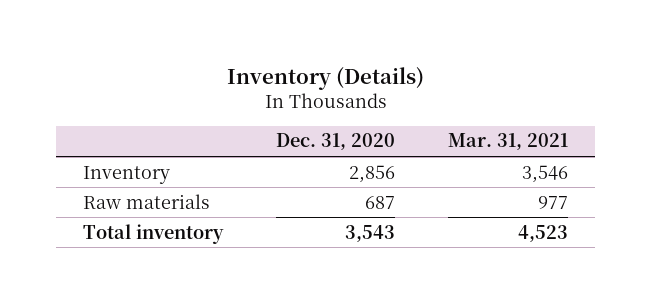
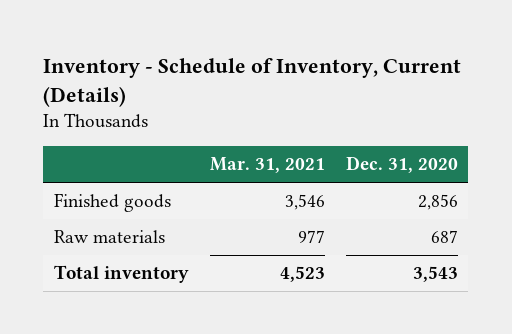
- Inventory (Details)
+ Inventory - Schedule of Inventory, Current (Details)
- | Dec. 31, 2020 | Mar. 31, 2021
+ | Mar. 31, 2021 | Dec. 31, 2020
- Inventory | 2,856 | 3,546
+ Finished goods | 3,546 | 2,856

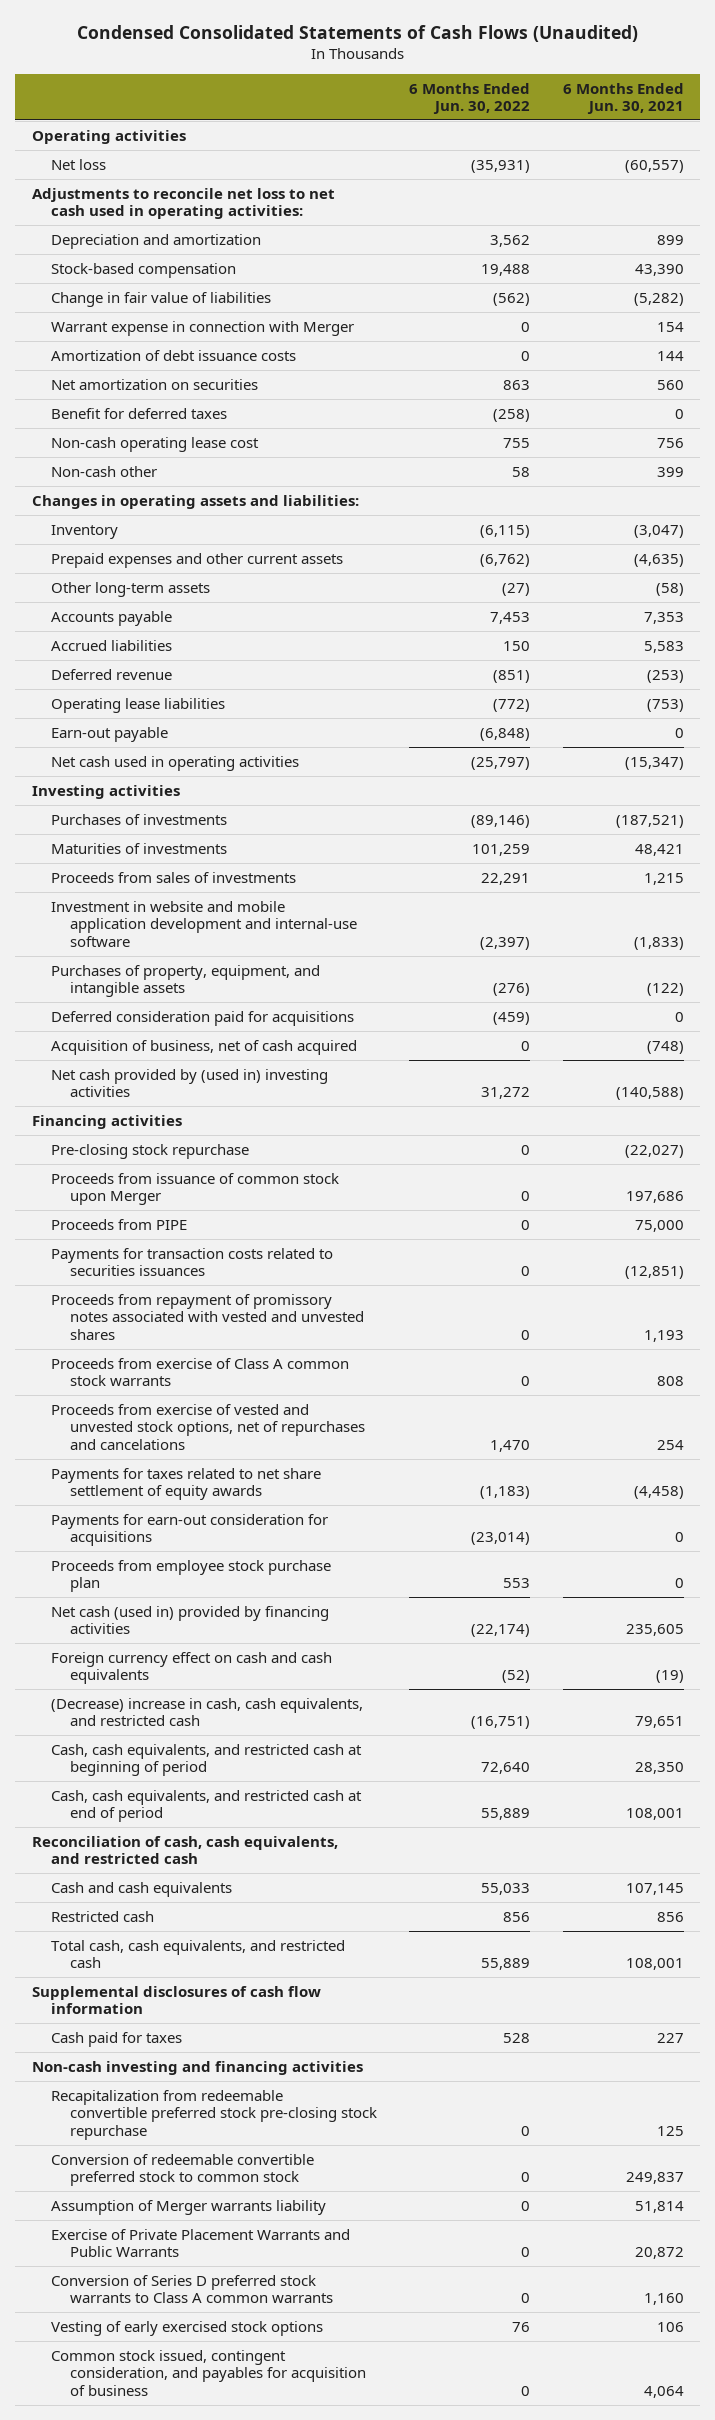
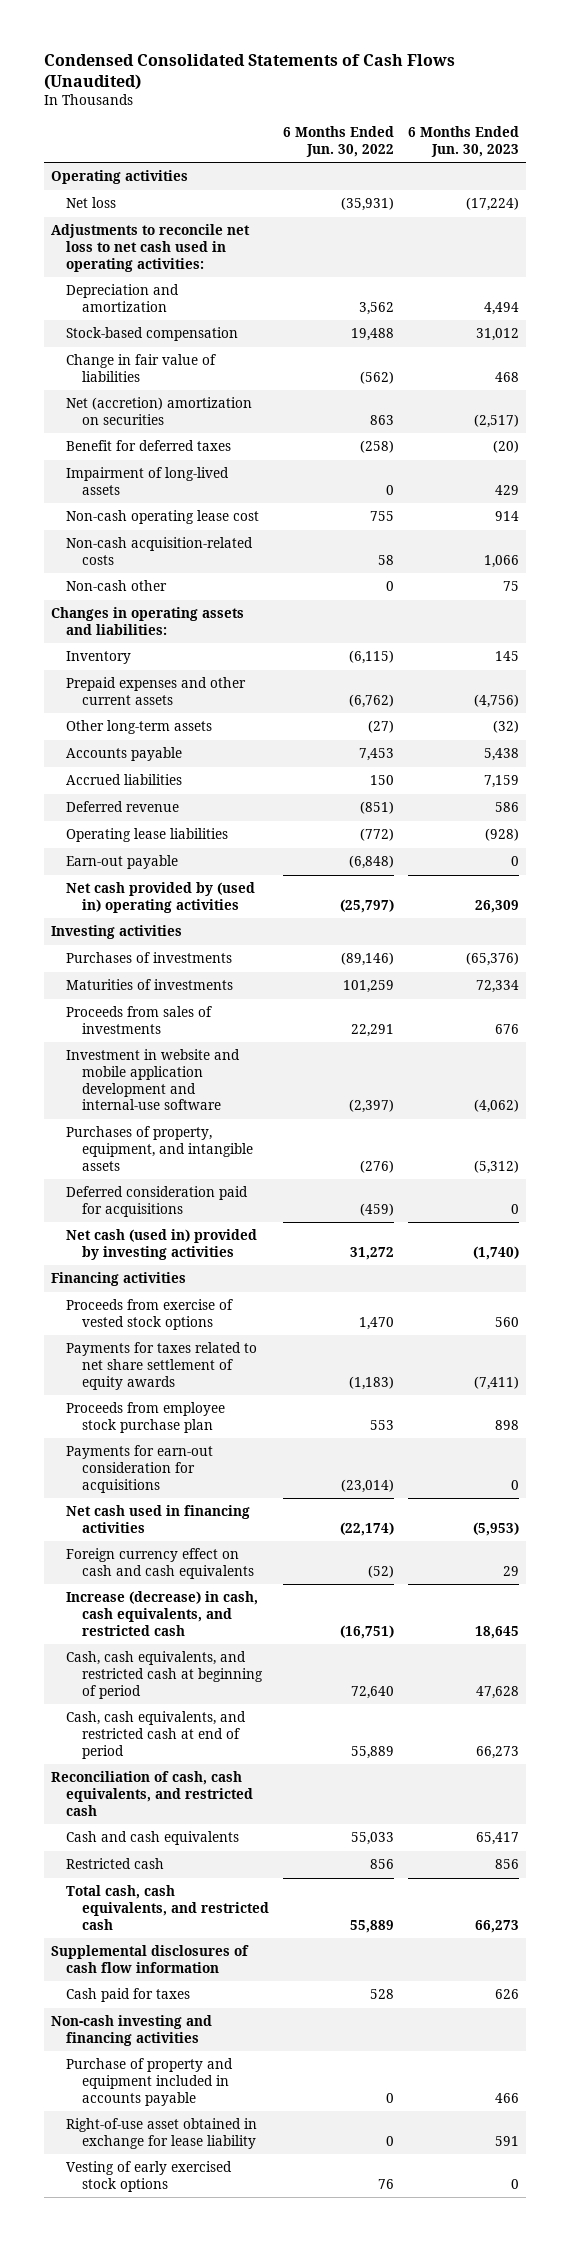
- | 6 Months Ended Jun. 30, 2022 | 6 Months Ended Jun. 30, 2021
+ | 6 Months Ended Jun. 30, 2022 | 6 Months Ended Jun. 30, 2023
- Warrant expense in connection with Merger | 0 | 154
- Amortization of debt issuance costs | 0 | 144
- Net amortization on securities | 863 | 560
+ Net (accretion) amortization on securities | 863 | (2,517)
+ Impairment of long-lived assets | 0 | 429
- Non-cash other | 58 | 399
+ Non-cash acquisition-related costs | 58 | 1,066
+ Non-cash other | 0 | 75
- Net cash used in operating activities | (25,797) | (15,347)
+ Net cash provided by (used in) operating activities | (25,797) | 26,309
- Acquisition of business, net of cash acquired | 0 | (748)
- Net cash provided by (used in) investing activities | 31,272 | (140,588)
+ Net cash (used in) provided by investing activities | 31,272 | (1,740)
- Pre-closing stock repurchase | 0 | (22,027)
- Proceeds from issuance of common stock upon Merger | 0 | 197,686
- Proceeds from PIPE | 0 | 75,000
- Payments for transaction costs related to securities issuances | 0 | (12,851)
- Proceeds from repayment of promissory notes associated with vested and unvested shares | 0 | 1,193
- Proceeds from exercise of Class A common stock warrants | 0 | 808
- Proceeds from exercise of vested and unvested stock options, net of repurchases and cancelations | 1,470 | 254
+ Proceeds from exercise of vested stock options | 1,470 | 560
- Net cash (used in) provided by financing activities | (22,174) | 235,605
moved down: Payments for earn-out consideration for acquisitions | (23,014) | 0
+ Net cash used in financing activities | (22,174) | (5,953)
- (Decrease) increase in cash, cash equivalents, and restricted cash | (16,751) | 79,651
+ Increase (decrease) in cash, cash equivalents, and restricted cash | (16,751) | 18,645
- Recapitalization from redeemable convertible preferred stock pre-closing stock repurchase | 0 | 125
- Conversion of redeemable convertible preferred stock to common stock | 0 | 249,837
- Assumption of Merger warrants liability | 0 | 51,814
- Exercise of Private Placement Warrants and Public Warrants | 0 | 20,872
- Conversion of Series D preferred stock warrants to Class A common warrants | 0 | 1,160
+ Purchase of property and equipment included in accounts payable | 0 | 466
+ Right-of-use asset obtained in exchange for lease liability | 0 | 591
- Common stock issued, contingent consideration, and payables for acquisition of business | 0 | 4,064

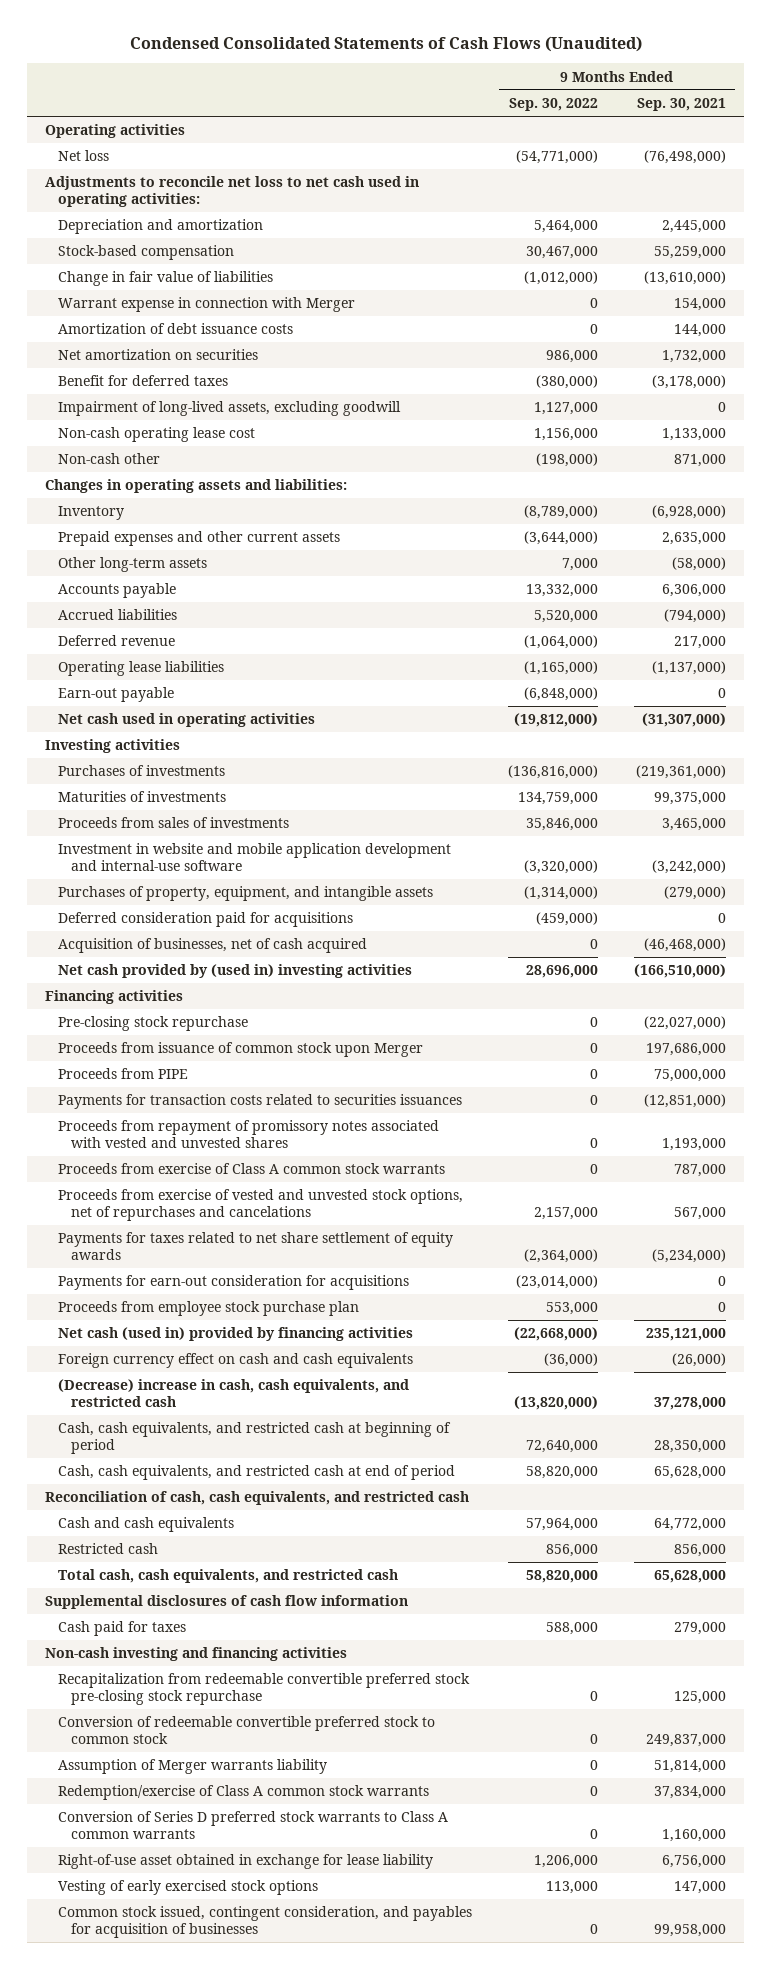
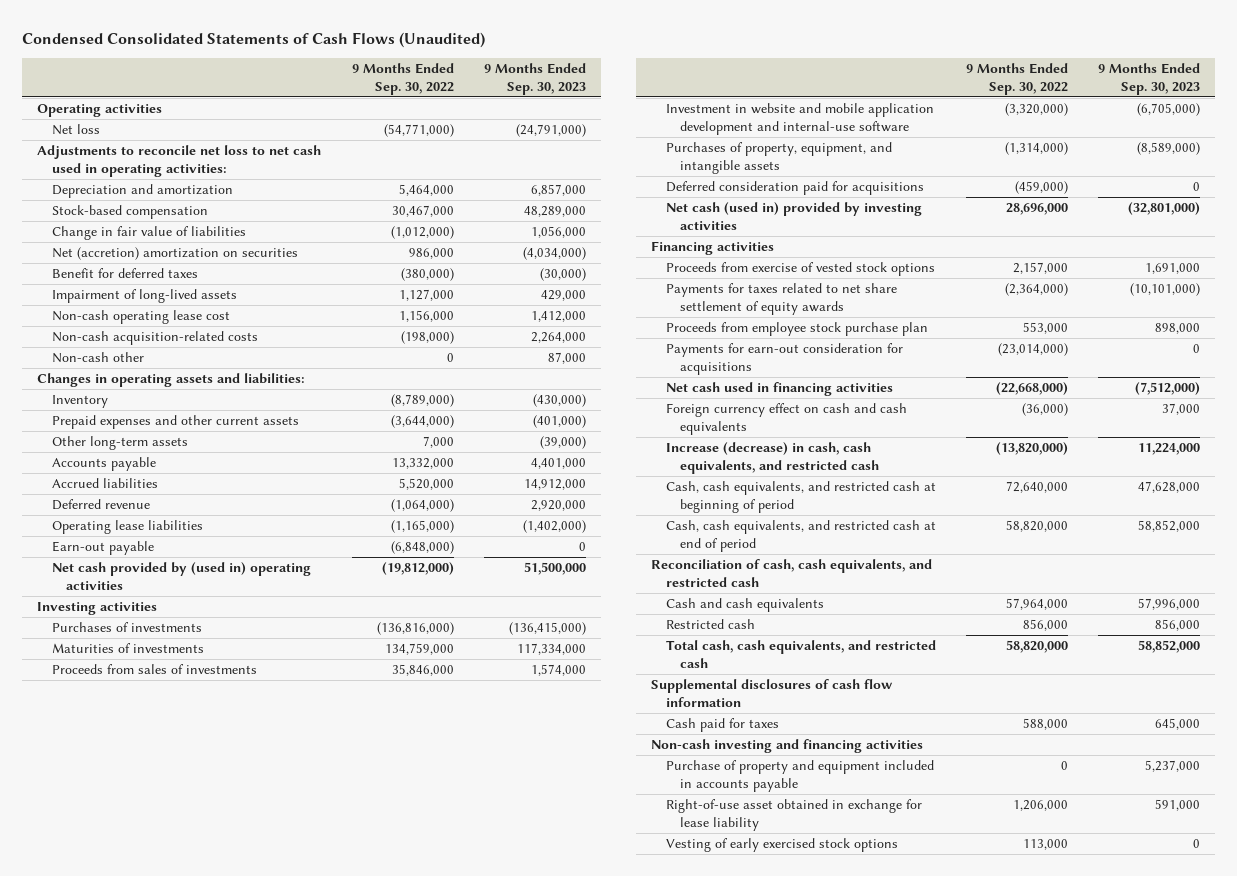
- | 9 Months Ended Sep. 30, 2022 | 9 Months Ended Sep. 30, 2021
+ | 9 Months Ended Sep. 30, 2022 | 9 Months Ended Sep. 30, 2023
- Warrant expense in connection with Merger | 0 | 154,000
- Amortization of debt issuance costs | 0 | 144,000
- Net amortization on securities | 986,000 | 1,732,000
+ Net (accretion) amortization on securities | 986,000 | (4,034,000)
- Impairment of long-lived assets, excluding goodwill | 1,127,000 | 0
+ Impairment of long-lived assets | 1,127,000 | 429,000
- Non-cash other | (198,000) | 871,000
+ Non-cash acquisition-related costs | (198,000) | 2,264,000
+ Non-cash other | 0 | 87,000
- Net cash used in operating activities | (19,812,000) | (31,307,000)
+ Net cash provided by (used in) operating activities | (19,812,000) | 51,500,000
- Acquisition of businesses, net of cash acquired | 0 | (46,468,000)
- Net cash provided by (used in) investing activities | 28,696,000 | (166,510,000)
+ Net cash (used in) provided by investing activities | 28,696,000 | (32,801,000)
- Pre-closing stock repurchase | 0 | (22,027,000)
- Proceeds from issuance of common stock upon Merger | 0 | 197,686,000
- Proceeds from PIPE | 0 | 75,000,000
- Payments for transaction costs related to securities issuances | 0 | (12,851,000)
- Proceeds from repayment of promissory notes associated with vested and unvested shares | 0 | 1,193,000
- Proceeds from exercise of Class A common stock warrants | 0 | 787,000
- Proceeds from exercise of vested and unvested stock options, net of repurchases and cancelations | 2,157,000 | 567,000
+ Proceeds from exercise of vested stock options | 2,157,000 | 1,691,000
- Net cash (used in) provided by financing activities | (22,668,000) | 235,121,000
moved down: Payments for earn-out consideration for acquisitions | (23,014,000) | 0
+ Net cash used in financing activities | (22,668,000) | (7,512,000)
- (Decrease) increase in cash, cash equivalents, and restricted cash | (13,820,000) | 37,278,000
+ Increase (decrease) in cash, cash equivalents, and restricted cash | (13,820,000) | 11,224,000
- Recapitalization from redeemable convertible preferred stock pre-closing stock repurchase | 0 | 125,000
- Conversion of redeemable convertible preferred stock to common stock | 0 | 249,837,000
- Assumption of Merger warrants liability | 0 | 51,814,000
- Redemption/exercise of Class A common stock warrants | 0 | 37,834,000
- Conversion of Series D preferred stock warrants to Class A common warrants | 0 | 1,160,000
+ Purchase of property and equipment included in accounts payable | 0 | 5,237,000
- Common stock issued, contingent consideration, and payables for acquisition of businesses | 0 | 99,958,000

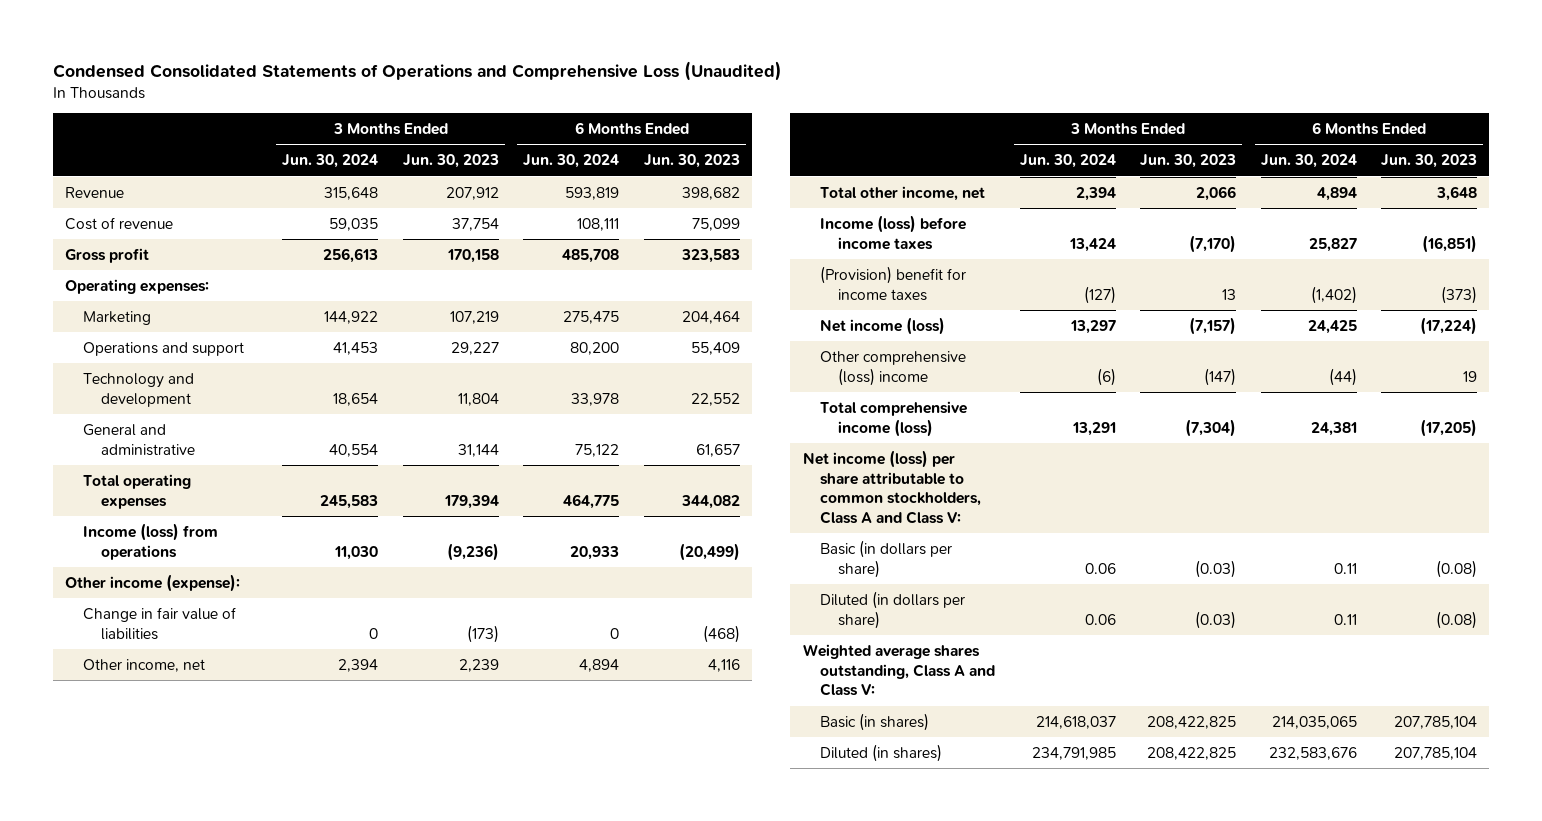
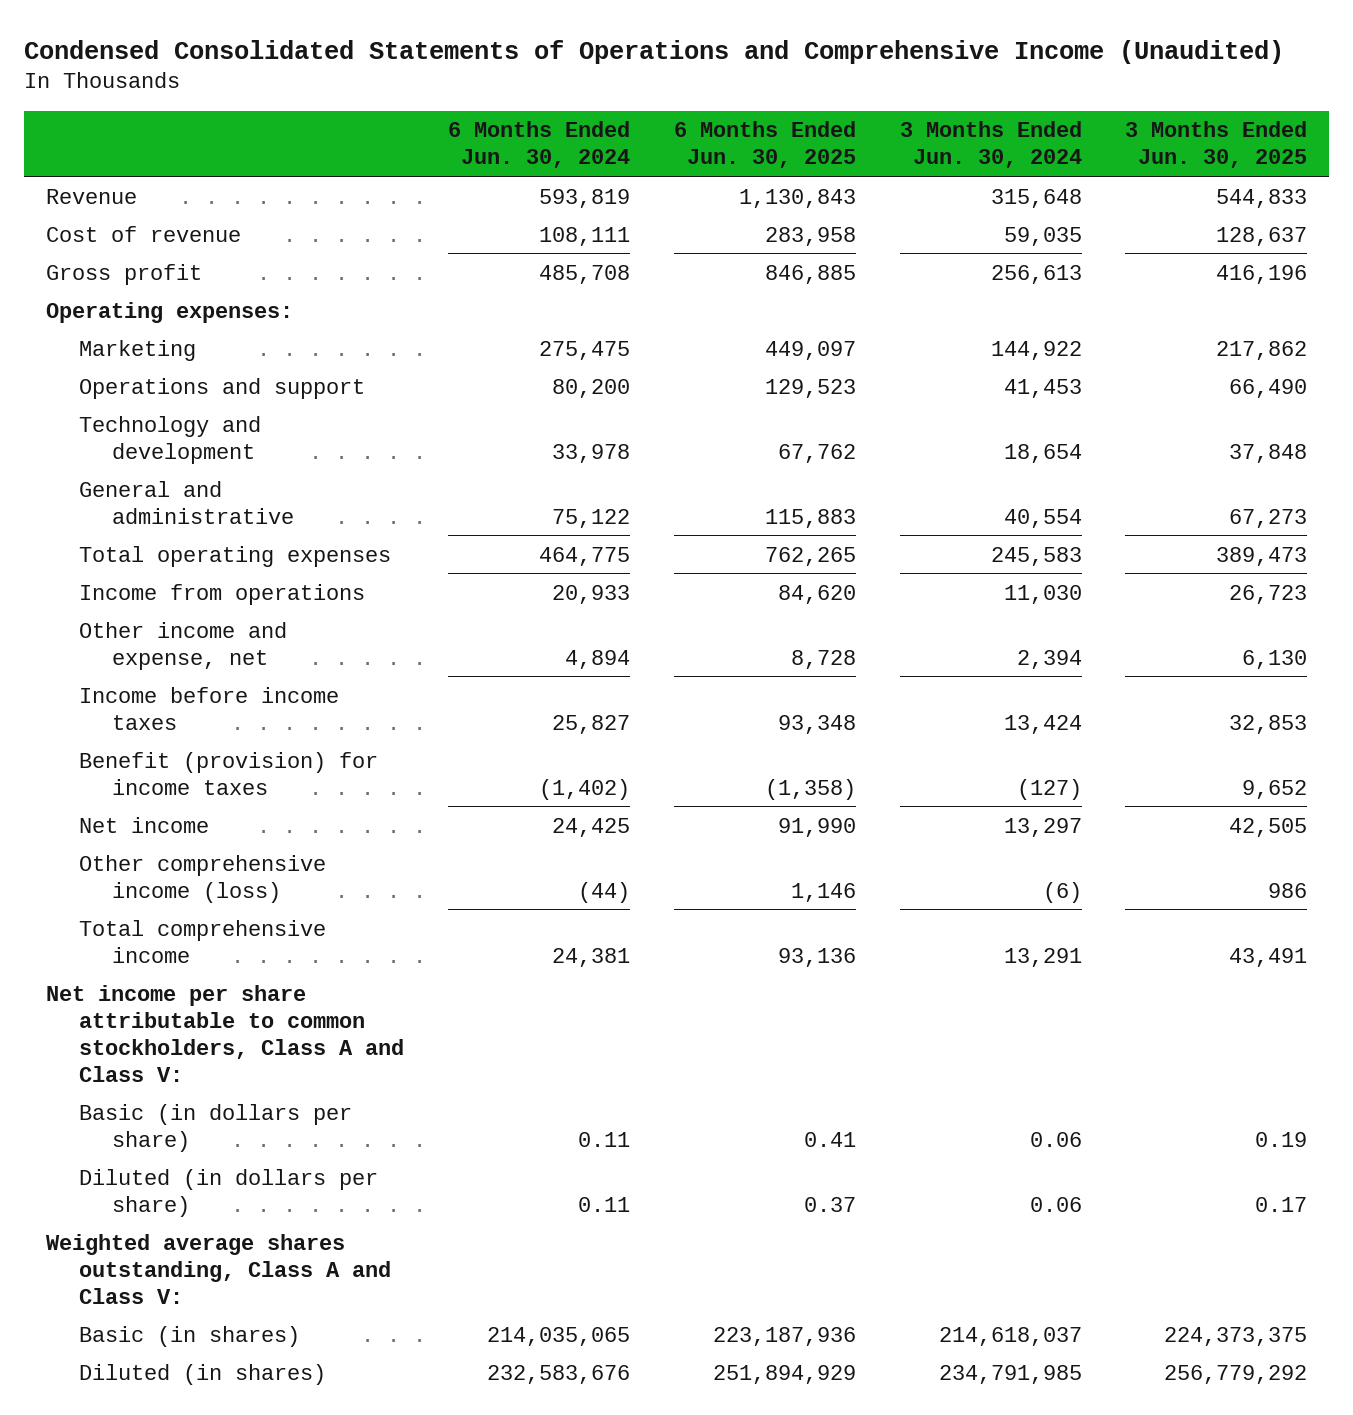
- Condensed Consolidated Statements of Operations and Comprehensive Loss (Unaudited)
+ Condensed Consolidated Statements of Operations and Comprehensive Income (Unaudited)
- | 3 Months Ended Jun. 30, 2024 | 3 Months Ended Jun. 30, 2023 | 6 Months Ended Jun. 30, 2024 | 6 Months Ended Jun. 30, 2023
+ | 6 Months Ended Jun. 30, 2024 | 6 Months Ended Jun. 30, 2025 | 3 Months Ended Jun. 30, 2024 | 3 Months Ended Jun. 30, 2025
- Income (loss) from operations | 11,030 | (9,236) | 20,933 | (20,499)
- Other income (expense):
- Change in fair value of liabilities | 0 | (173) | 0 | (468)
- Other income, net | 2,394 | 2,239 | 4,894 | 4,116
- Total other income, net | 2,394 | 2,066 | 4,894 | 3,648
- Income (loss) before income taxes | 13,424 | (7,170) | 25,827 | (16,851)
- (Provision) benefit for income taxes | (127) | 13 | (1,402) | (373)
- Net income (loss) | 13,297 | (7,157) | 24,425 | (17,224)
- Other comprehensive (loss) income | (6) | (147) | (44) | 19
- Total comprehensive income (loss) | 13,291 | (7,304) | 24,381 | (17,205)
- Net income (loss) per share attributable to common stockholders, Class A and Class V:
+ Income from operations | 20,933 | 84,620 | 11,030 | 26,723
+ Other income and expense, net | 4,894 | 8,728 | 2,394 | 6,130
+ Income before income taxes | 25,827 | 93,348 | 13,424 | 32,853
+ Benefit (provision) for income taxes | (1,402) | (1,358) | (127) | 9,652
+ Net income | 24,425 | 91,990 | 13,297 | 42,505
+ Other comprehensive income (loss) | (44) | 1,146 | (6) | 986
+ Total comprehensive income | 24,381 | 93,136 | 13,291 | 43,491
+ Net income per share attributable to common stockholders, Class A and Class V:

